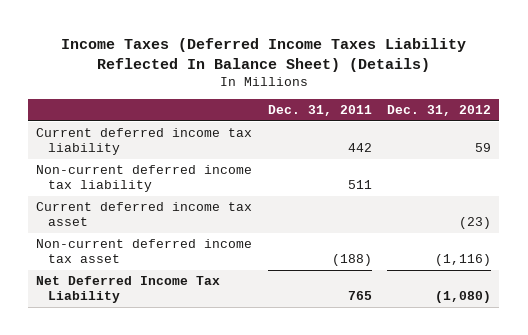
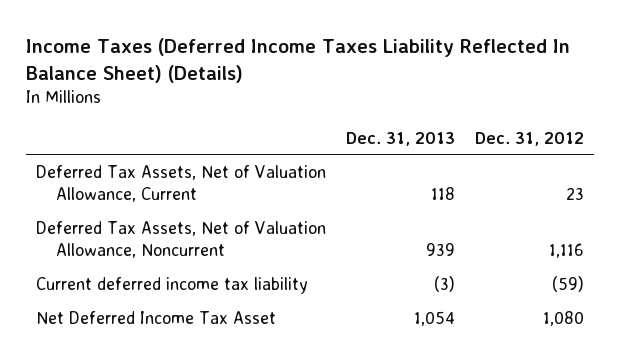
- | Dec. 31, 2011 | Dec. 31, 2012
+ | Dec. 31, 2013 | Dec. 31, 2012
- Current deferred income tax liability | 442 | 59
- Non-current deferred income tax liability | 511 |
- Current deferred income tax asset | | (23)
- Non-current deferred income tax asset | (188) | (1,116)
- Net Deferred Income Tax Liability | 765 | (1,080)
+ Deferred Tax Assets, Net of Valuation Allowance, Current | 118 | 23
+ Deferred Tax Assets, Net of Valuation Allowance, Noncurrent | 939 | 1,116
+ Current deferred income tax liability | (3) | (59)
+ Net Deferred Income Tax Asset | 1,054 | 1,080

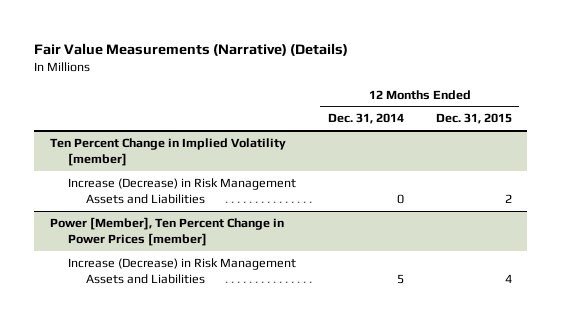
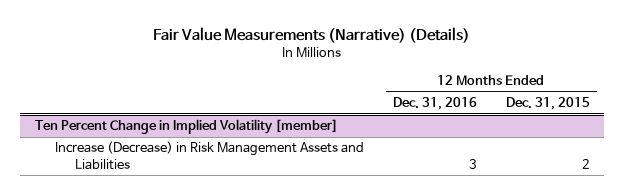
- | 12 Months Ended Dec. 31, 2014 | 12 Months Ended Dec. 31, 2015
+ | 12 Months Ended Dec. 31, 2016 | 12 Months Ended Dec. 31, 2015
- Power [Member], Ten Percent Change in Power Prices [member]
- Increase (Decrease) in Risk Management Assets and Liabilities | 5 | 4

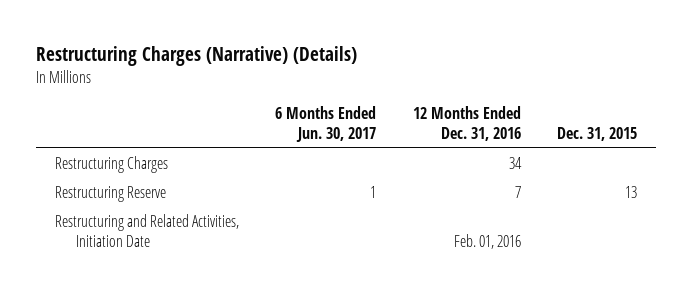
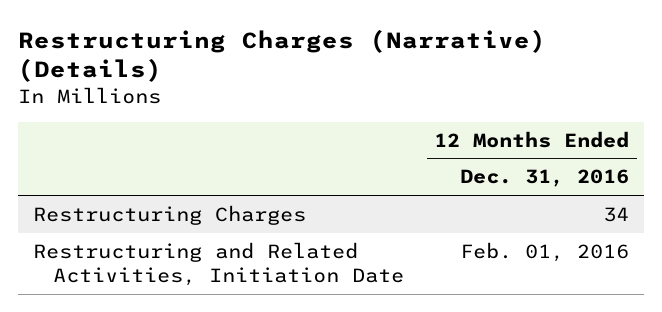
- | 6 Months Ended Jun. 30, 2017 | 12 Months Ended Dec. 31, 2016 | Dec. 31, 2015
+ | 12 Months Ended Dec. 31, 2016
- Restructuring Reserve | 1 | 7 | 13

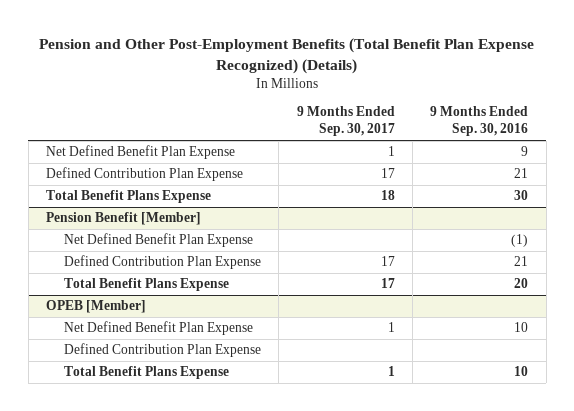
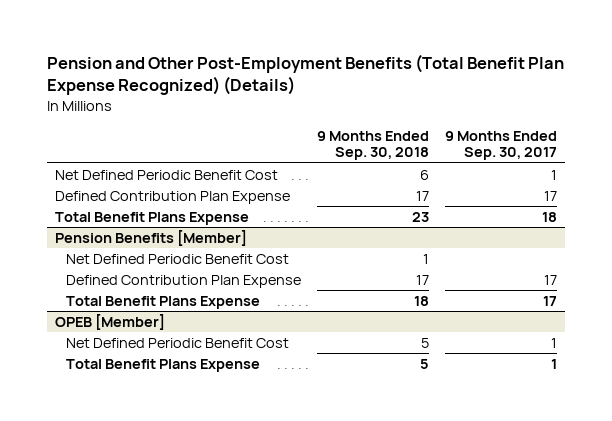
- | 9 Months Ended Sep. 30, 2017 | 9 Months Ended Sep. 30, 2016
+ | 9 Months Ended Sep. 30, 2018 | 9 Months Ended Sep. 30, 2017
- Net Defined Benefit Plan Expense | 1 | 9
+ Net Defined Periodic Benefit Cost | 6 | 1
- Pension Benefit [Member]
- Net Defined Benefit Plan Expense | | (1)
+ Pension Benefits [Member]
+ Net Defined Periodic Benefit Cost | 1 |
@ OPEB [Member]
- Net Defined Benefit Plan Expense | 1 | 10
- Defined Contribution Plan Expense
+ Net Defined Periodic Benefit Cost | 5 | 1

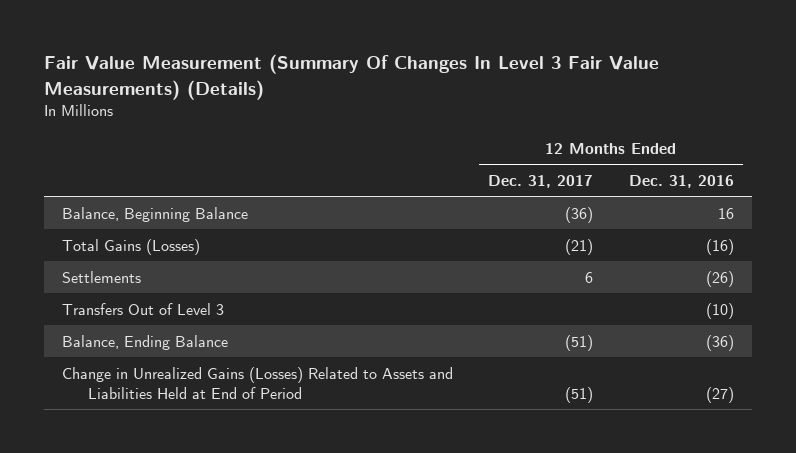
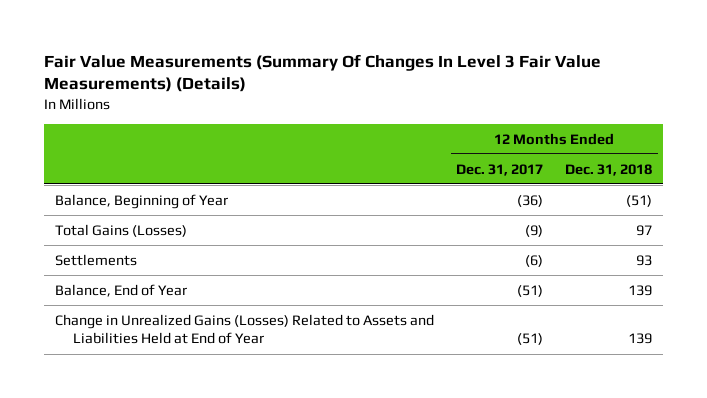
- Fair Value Measurement (Summary Of Changes In Level 3 Fair Value Measurements) (Details)
+ Fair Value Measurements (Summary Of Changes In Level 3 Fair Value Measurements) (Details)
- | 12 Months Ended Dec. 31, 2017 | 12 Months Ended Dec. 31, 2016
+ | 12 Months Ended Dec. 31, 2017 | 12 Months Ended Dec. 31, 2018
- Balance, Beginning Balance | (36) | 16
- Total Gains (Losses) | (21) | (16)
- Settlements | 6 | (26)
- Transfers Out of Level 3 | | (10)
- Balance, Ending Balance | (51) | (36)
- Change in Unrealized Gains (Losses) Related to Assets and Liabilities Held at End of Period | (51) | (27)
+ Balance, Beginning of Year | (36) | (51)
+ Total Gains (Losses) | (9) | 97
+ Settlements | (6) | 93
+ Balance, End of Year | (51) | 139
+ Change in Unrealized Gains (Losses) Related to Assets and Liabilities Held at End of Year | (51) | 139

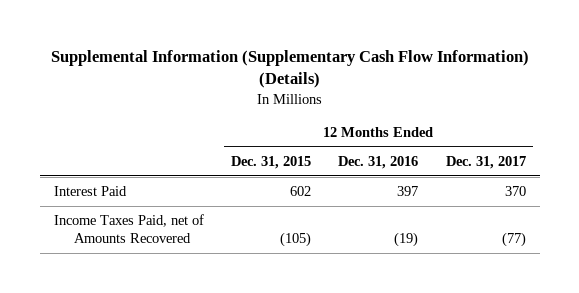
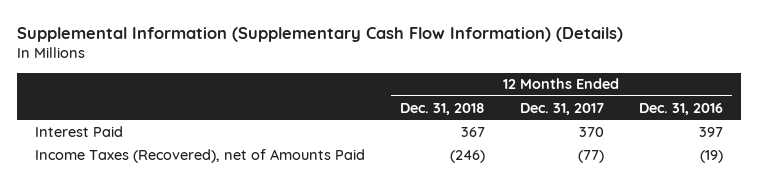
- | 12 Months Ended Dec. 31, 2015 | 12 Months Ended Dec. 31, 2016 | 12 Months Ended Dec. 31, 2017
+ | 12 Months Ended Dec. 31, 2018 | 12 Months Ended Dec. 31, 2017 | 12 Months Ended Dec. 31, 2016
- Income Taxes Paid, net of Amounts Recovered | (105) | (19) | (77)
+ Income Taxes (Recovered), net of Amounts Paid | (246) | (77) | (19)

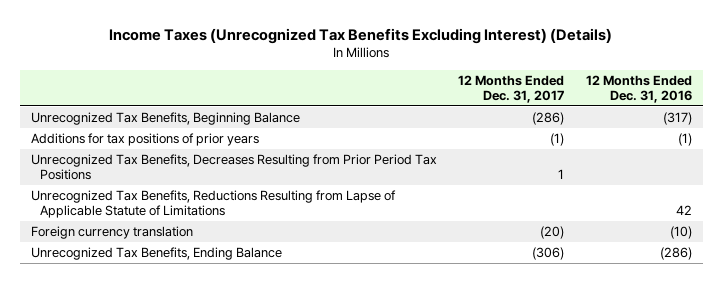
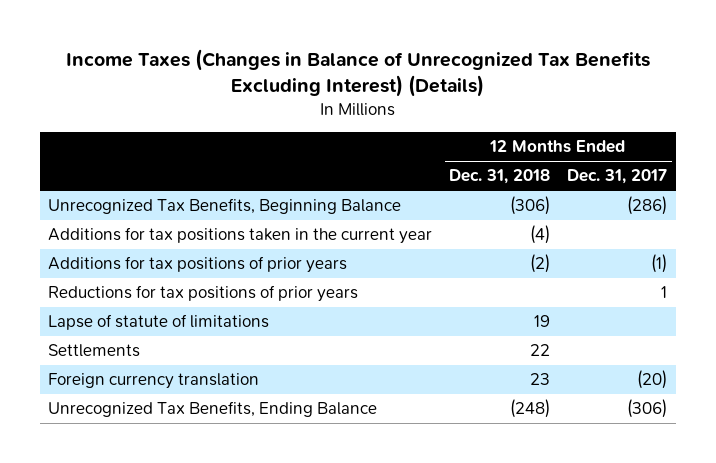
- Income Taxes (Unrecognized Tax Benefits Excluding Interest) (Details)
+ Income Taxes (Changes in Balance of Unrecognized Tax Benefits Excluding Interest) (Details)
- | 12 Months Ended Dec. 31, 2017 | 12 Months Ended Dec. 31, 2016
+ | 12 Months Ended Dec. 31, 2018 | 12 Months Ended Dec. 31, 2017
+ Additions for tax positions taken in the current year | (4) |
- Unrecognized Tax Benefits, Decreases Resulting from Prior Period Tax Positions | 1 |
- Unrecognized Tax Benefits, Reductions Resulting from Lapse of Applicable Statute of Limitations | | 42
+ Reductions for tax positions of prior years | | 1
+ Lapse of statute of limitations | 19 |
+ Settlements | 22 |

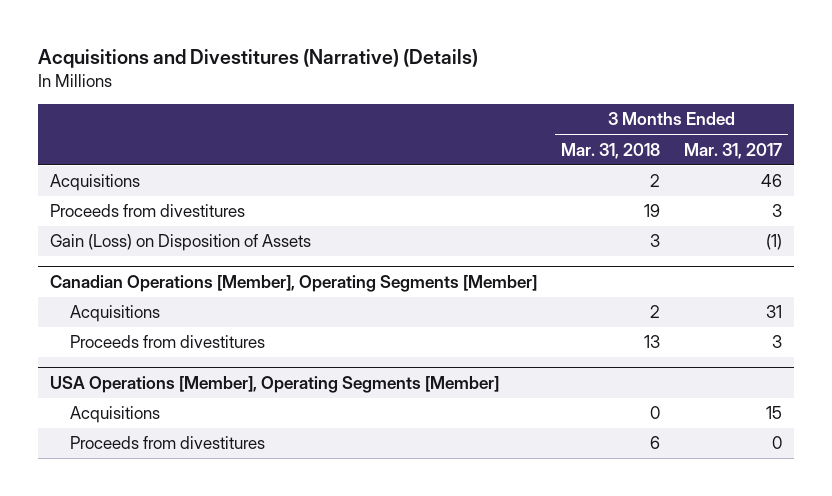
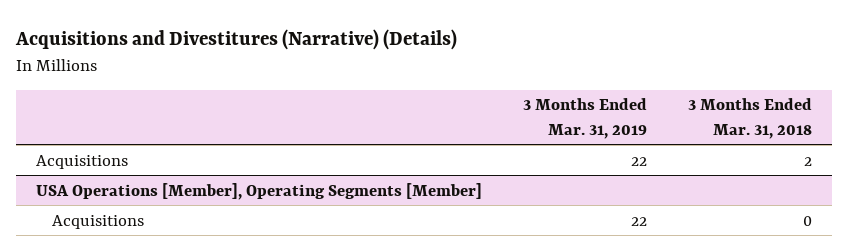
- | 3 Months Ended Mar. 31, 2018 | 3 Months Ended Mar. 31, 2017
+ | 3 Months Ended Mar. 31, 2019 | 3 Months Ended Mar. 31, 2018
- Proceeds from divestitures | 19 | 3
- Gain (Loss) on Disposition of Assets | 3 | (1)
- Canadian Operations [Member], Operating Segments [Member]
- Acquisitions | 2 | 31
- Proceeds from divestitures | 13 | 3
@ USA Operations [Member], Operating Segments [Member]
- Proceeds from divestitures | 6 | 0

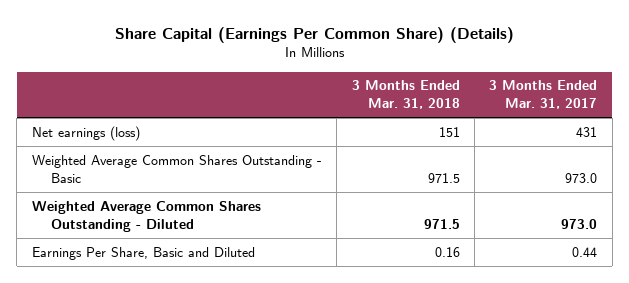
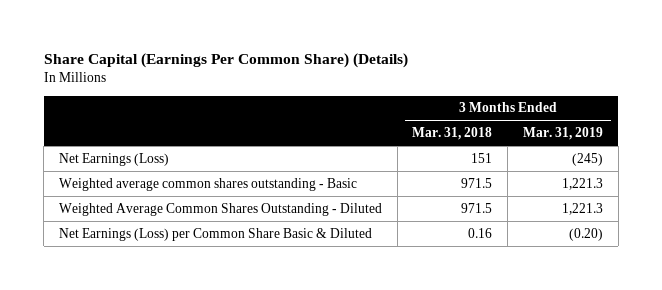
- | 3 Months Ended Mar. 31, 2018 | 3 Months Ended Mar. 31, 2017
+ | 3 Months Ended Mar. 31, 2018 | 3 Months Ended Mar. 31, 2019
- Net earnings (loss) | 151 | 431
- Weighted Average Common Shares Outstanding - Basic | 971.5 | 973.0
+ Net Earnings (Loss) | 151 | (245)
+ Weighted average common shares outstanding - Basic | 971.5 | 1,221.3
- Earnings Per Share, Basic and Diluted | 0.16 | 0.44
+ Net Earnings (Loss) per Common Share Basic & Diluted | 0.16 | (0.20)

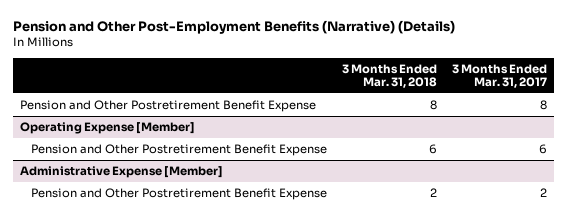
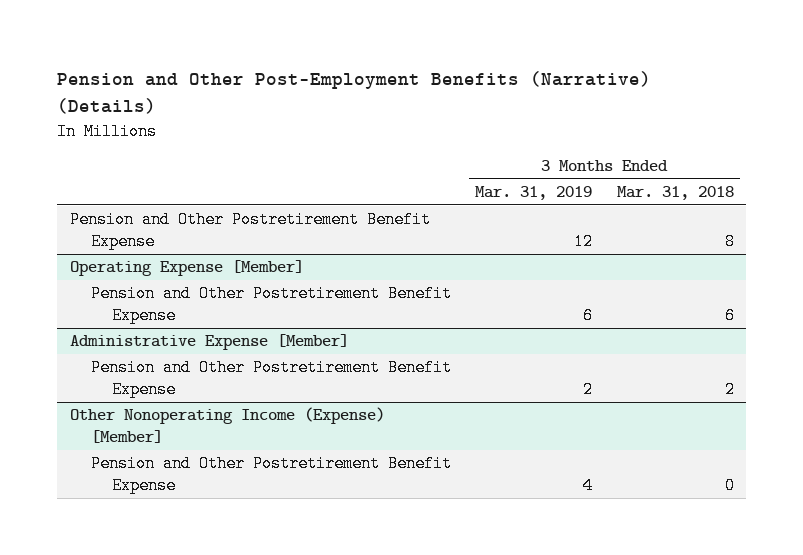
- | 3 Months Ended Mar. 31, 2018 | 3 Months Ended Mar. 31, 2017
+ | 3 Months Ended Mar. 31, 2019 | 3 Months Ended Mar. 31, 2018
+ Other Nonoperating Income (Expense) [Member]
+ Pension and Other Postretirement Benefit Expense | 4 | 0

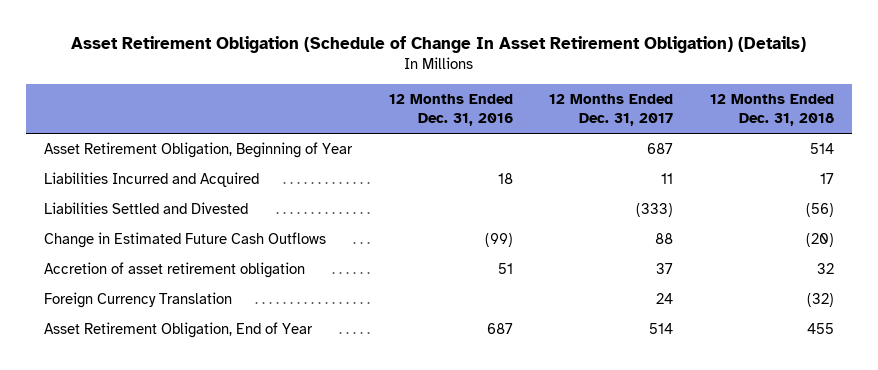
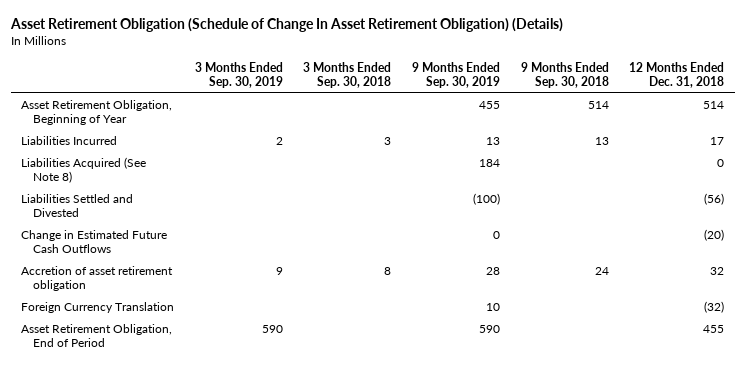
- | 12 Months Ended Dec. 31, 2016 | 12 Months Ended Dec. 31, 2017 | 12 Months Ended Dec. 31, 2018
+ | 3 Months Ended Sep. 30, 2019 | 3 Months Ended Sep. 30, 2018 | 9 Months Ended Sep. 30, 2019 | 9 Months Ended Sep. 30, 2018 | 12 Months Ended Dec. 31, 2018
- Liabilities Incurred and Acquired | 18 | 11 | 17
+ Liabilities Incurred | 2 | 3 | 13 | 13 | 17
+ Liabilities Acquired (See Note 8) | | | 184 | | 0
- Asset Retirement Obligation, End of Year | 687 | 514 | 455
+ Asset Retirement Obligation, End of Period | 590 | | 590 | | 455

